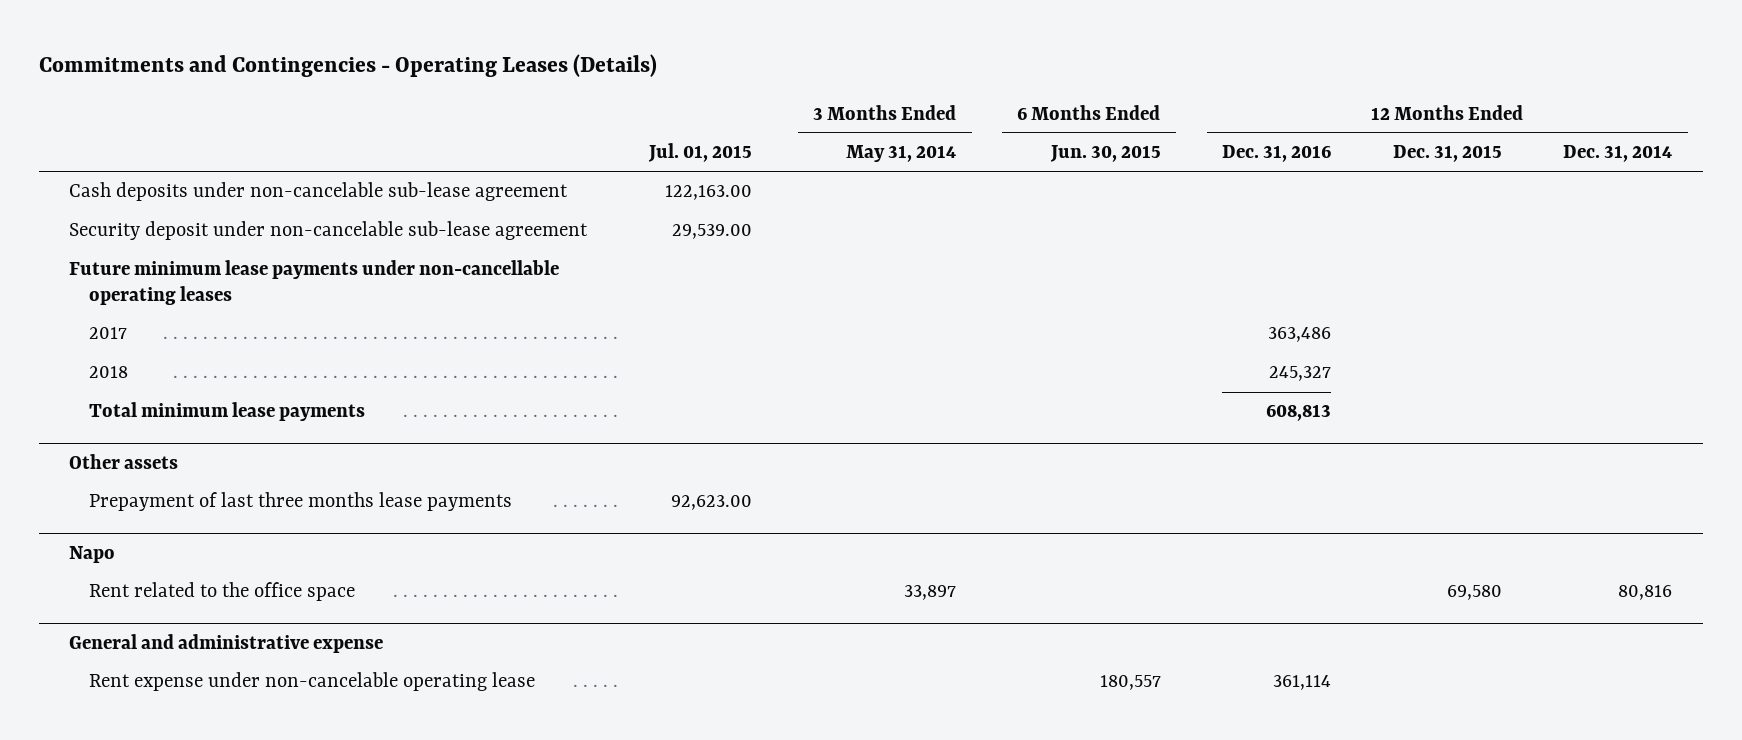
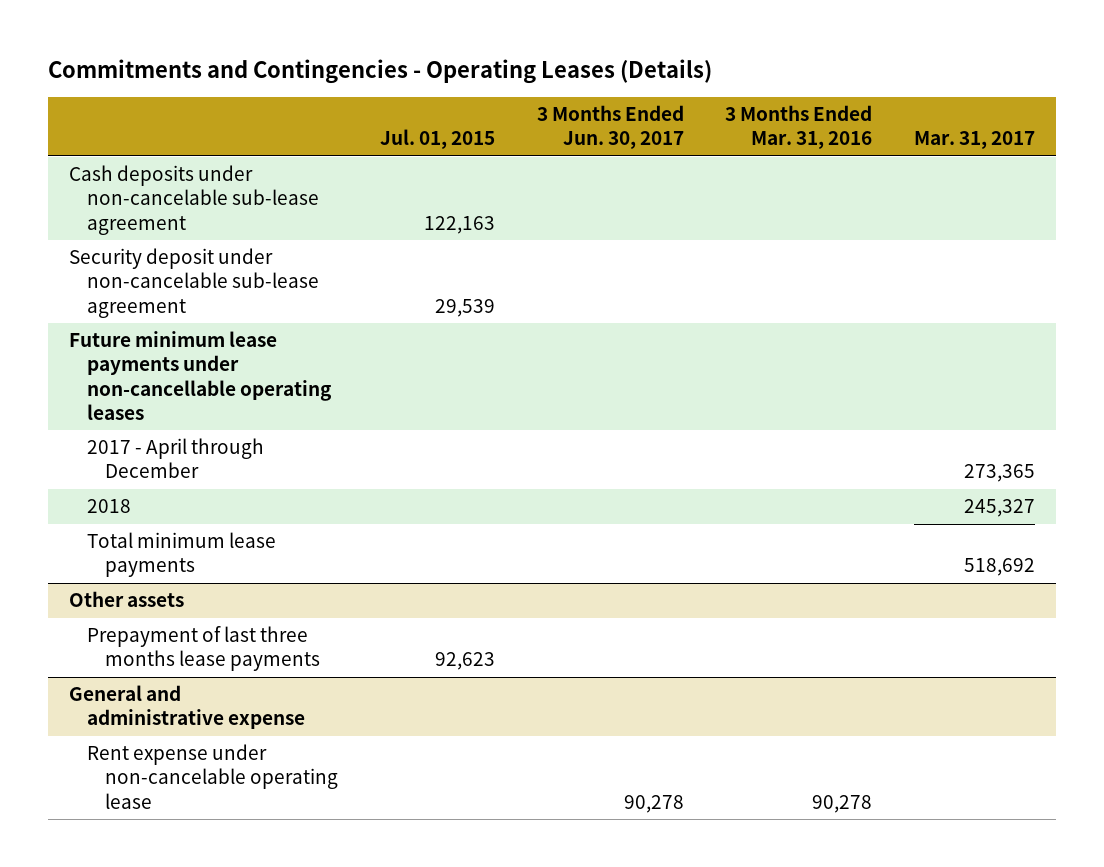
- | Jul. 01, 2015 | 3 Months Ended May 31, 2014 | 6 Months Ended Jun. 30, 2015 | 12 Months Ended Dec. 31, 2016 | 12 Months Ended Dec. 31, 2015 | 12 Months Ended Dec. 31, 2014
+ | Jul. 01, 2015 | 3 Months Ended Jun. 30, 2017 | 3 Months Ended Mar. 31, 2016 | Mar. 31, 2017
- Cash deposits under non-cancelable sub-lease agreement | 122,163.00 | | | | |
- Security deposit under non-cancelable sub-lease agreement | 29,539.00 | | | | |
+ Cash deposits under non-cancelable sub-lease agreement | 122,163 | | |
+ Security deposit under non-cancelable sub-lease agreement | 29,539 | | |
- 2017 | | | | 363,486 | |
+ 2017 - April through December | | | | 273,365
@ Other assets
- Prepayment of last three months lease payments | 92,623.00 | | | | |
- Napo
- Rent related to the office space | | 33,897 | | | 69,580 | 80,816
@ Other assets
+ Prepayment of last three months lease payments | 92,623 | | |

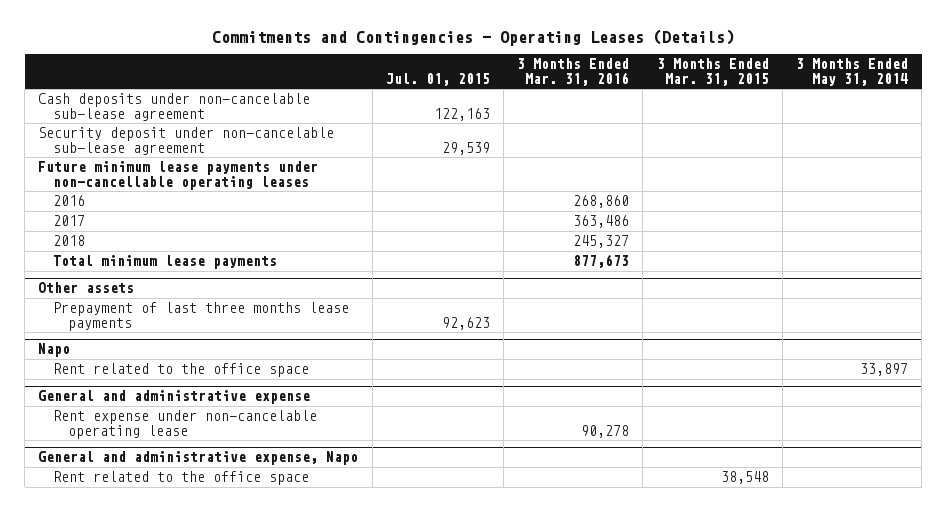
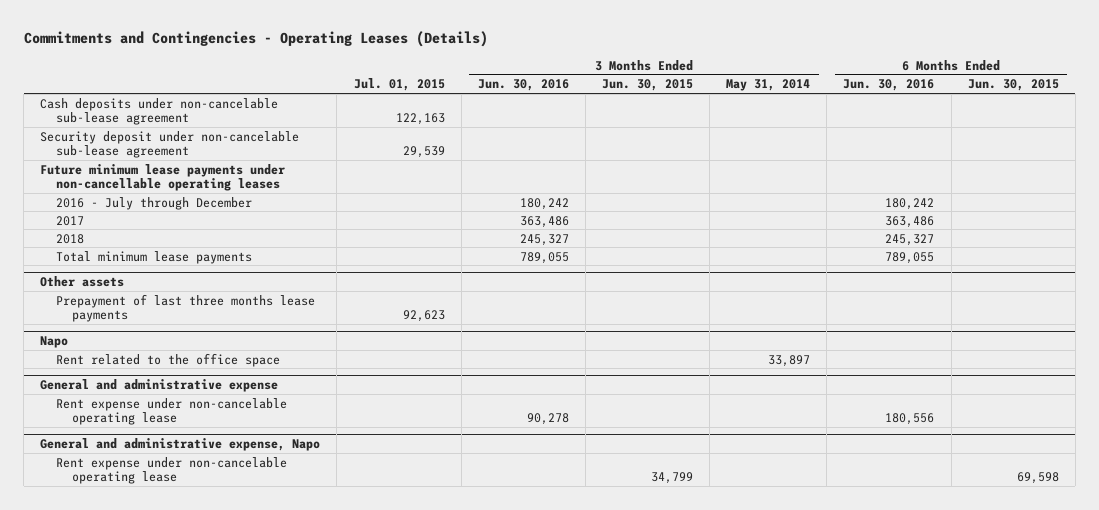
- | Jul. 01, 2015 | 3 Months Ended Mar. 31, 2016 | 3 Months Ended Mar. 31, 2015 | 3 Months Ended May 31, 2014
+ | Jul. 01, 2015 | 3 Months Ended Jun. 30, 2016 | 3 Months Ended Jun. 30, 2015 | 3 Months Ended May 31, 2014 | 6 Months Ended Jun. 30, 2016 | 6 Months Ended Jun. 30, 2015
- 2016 | | 268,860 | |
+ 2016 - July through December | | 180,242 | | | 180,242 |
@ General and administrative expense, Napo
- Rent related to the office space | | | 38,548 |
+ Rent expense under non-cancelable operating lease | | | 34,799 | | | 69,598

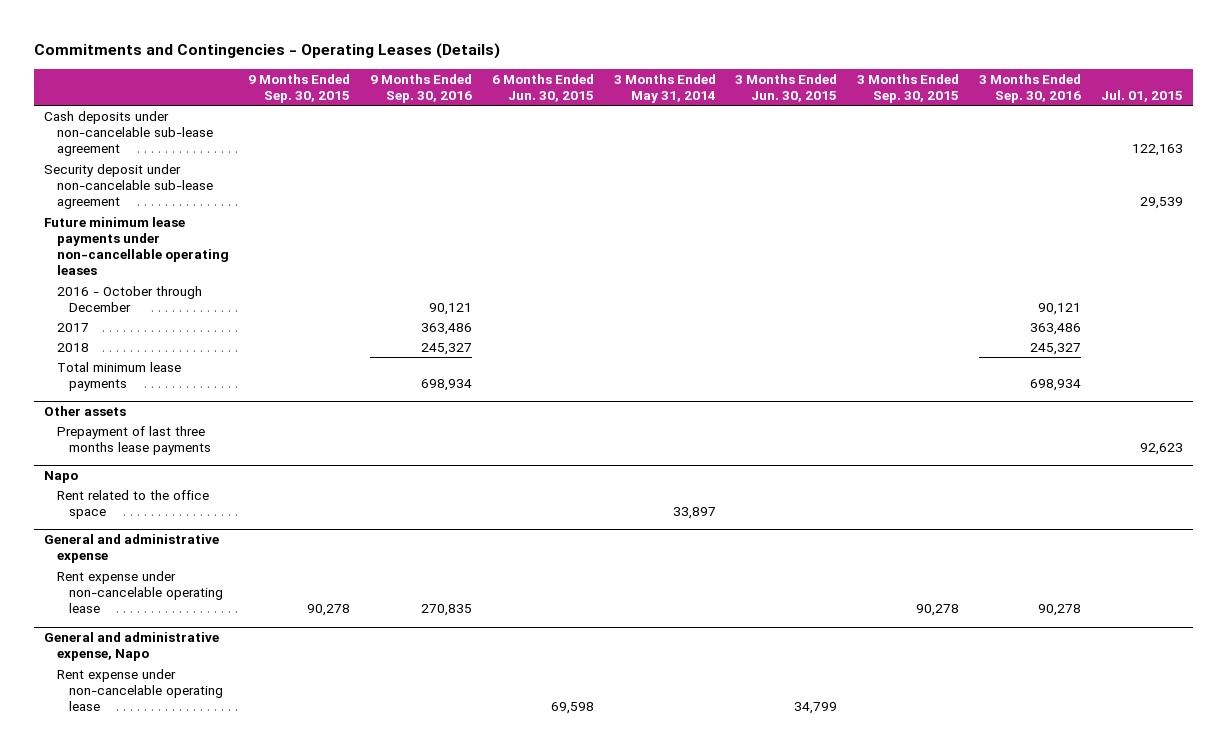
- | Jul. 01, 2015 | 3 Months Ended Jun. 30, 2016 | 3 Months Ended Jun. 30, 2015 | 3 Months Ended May 31, 2014 | 6 Months Ended Jun. 30, 2016 | 6 Months Ended Jun. 30, 2015
+ | 9 Months Ended Sep. 30, 2015 | 9 Months Ended Sep. 30, 2016 | 6 Months Ended Jun. 30, 2015 | 3 Months Ended May 31, 2014 | 3 Months Ended Jun. 30, 2015 | 3 Months Ended Sep. 30, 2015 | 3 Months Ended Sep. 30, 2016 | Jul. 01, 2015
- 2016 - July through December | | 180,242 | | | 180,242 |
+ 2016 - October through December | | 90,121 | | | | | 90,121 |

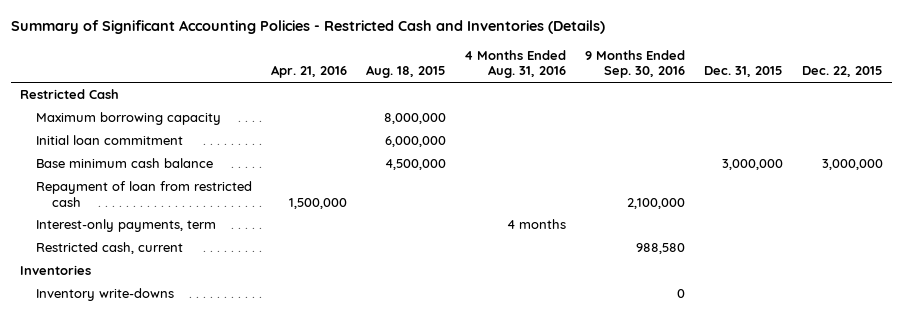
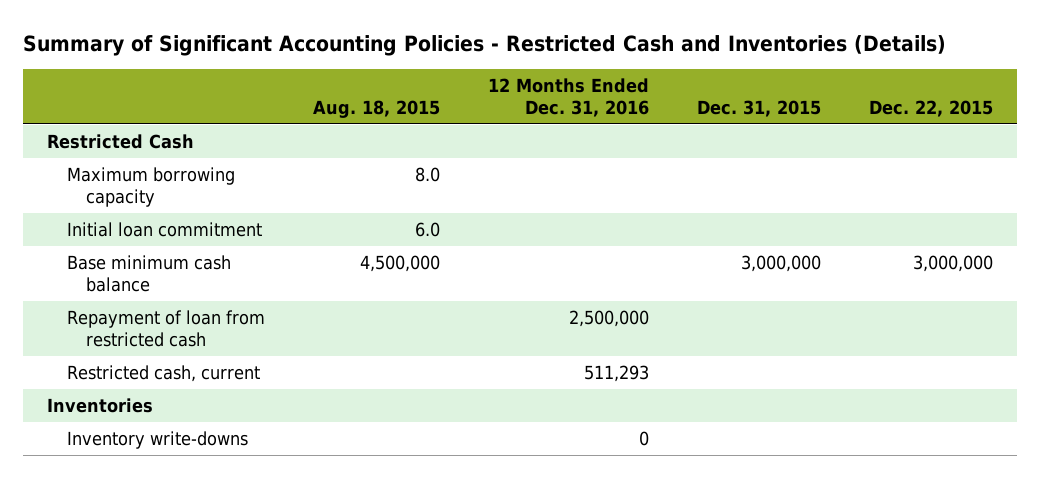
- | Apr. 21, 2016 | Aug. 18, 2015 | 4 Months Ended Aug. 31, 2016 | 9 Months Ended Sep. 30, 2016 | Dec. 31, 2015 | Dec. 22, 2015
+ | Aug. 18, 2015 | 12 Months Ended Dec. 31, 2016 | Dec. 31, 2015 | Dec. 22, 2015
- Maximum borrowing capacity | | 8,000,000 | | | |
- Initial loan commitment | | 6,000,000 | | | |
+ Maximum borrowing capacity | 8.0 | | |
+ Initial loan commitment | 6.0 | | |
- Interest-only payments, term | | | 4 months | | |

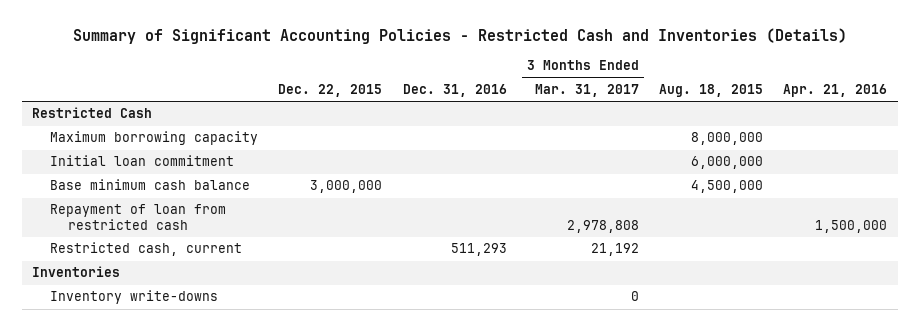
- | Aug. 18, 2015 | 12 Months Ended Dec. 31, 2016 | Dec. 31, 2015 | Dec. 22, 2015
+ | Dec. 22, 2015 | Dec. 31, 2016 | 3 Months Ended Mar. 31, 2017 | Aug. 18, 2015 | Apr. 21, 2016
- Maximum borrowing capacity | 8.0 | | |
- Initial loan commitment | 6.0 | | |
+ Maximum borrowing capacity | | | | 8,000,000 |
+ Initial loan commitment | | | | 6,000,000 |

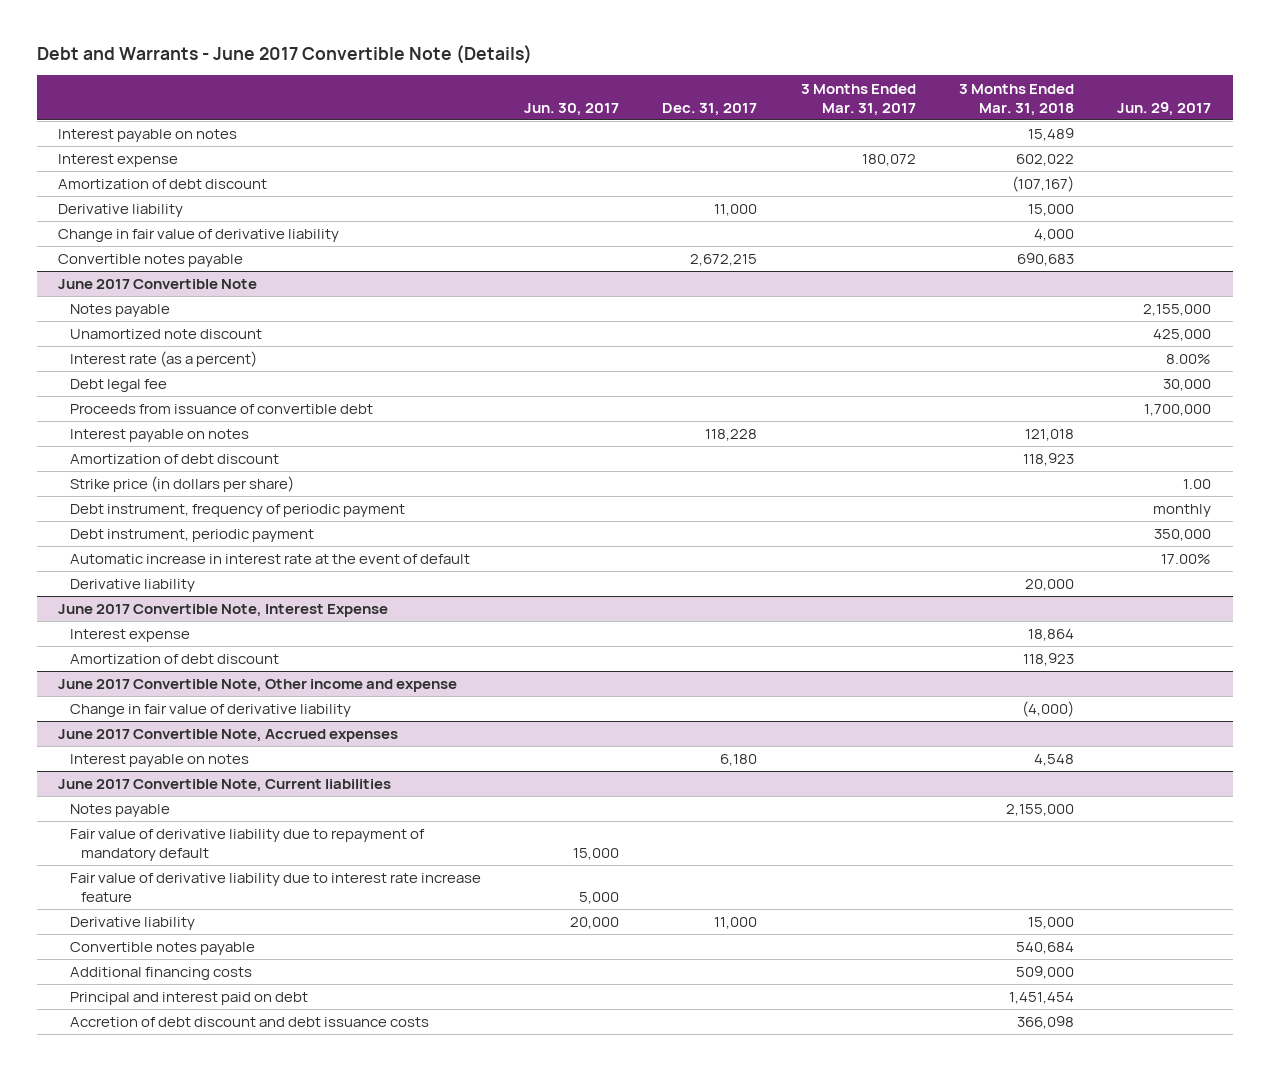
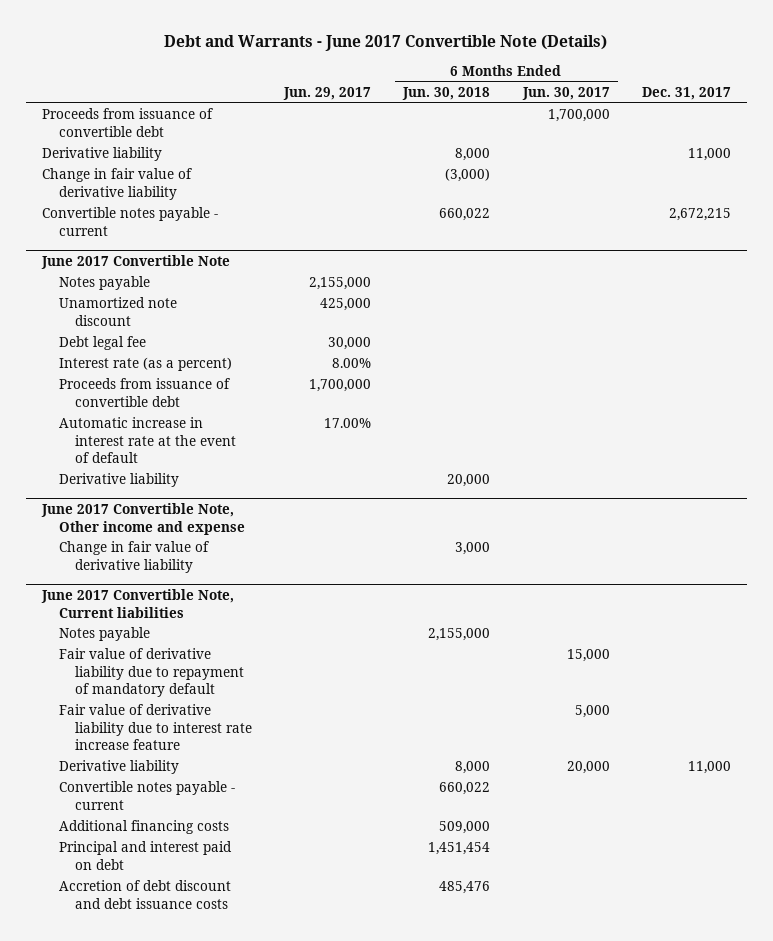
- | Jun. 30, 2017 | Dec. 31, 2017 | 3 Months Ended Mar. 31, 2017 | 3 Months Ended Mar. 31, 2018 | Jun. 29, 2017
+ | Jun. 29, 2017 | 6 Months Ended Jun. 30, 2018 | 6 Months Ended Jun. 30, 2017 | Dec. 31, 2017
- Interest payable on notes | | | | 15,489 |
- Interest expense | | | 180,072 | 602,022 |
- Amortization of debt discount | | | | (107,167) |
+ Proceeds from issuance of convertible debt | | | 1,700,000 |
- Convertible notes payable | | 2,672,215 | | 690,683 |
+ Convertible notes payable - current | | 660,022 | | 2,672,215
@ June 2017 Convertible Note
moved down: Interest rate (as a percent) | 8.00% | | |
- Interest payable on notes | | 118,228 | | 121,018 |
- Amortization of debt discount | | | | 118,923 |
- Strike price (in dollars per share) | | | | | 1.00
- Debt instrument, frequency of periodic payment | | | | | monthly
- Debt instrument, periodic payment | | | | | 350,000
- June 2017 Convertible Note, Interest Expense
- Interest expense | | | | 18,864 |
- Amortization of debt discount | | | | 118,923 |
- June 2017 Convertible Note, Accrued expenses
- Interest payable on notes | | 6,180 | | 4,548 |
@ June 2017 Convertible Note, Current liabilities
- Convertible notes payable | | | | 540,684 |
+ Convertible notes payable - current | | 660,022 | |

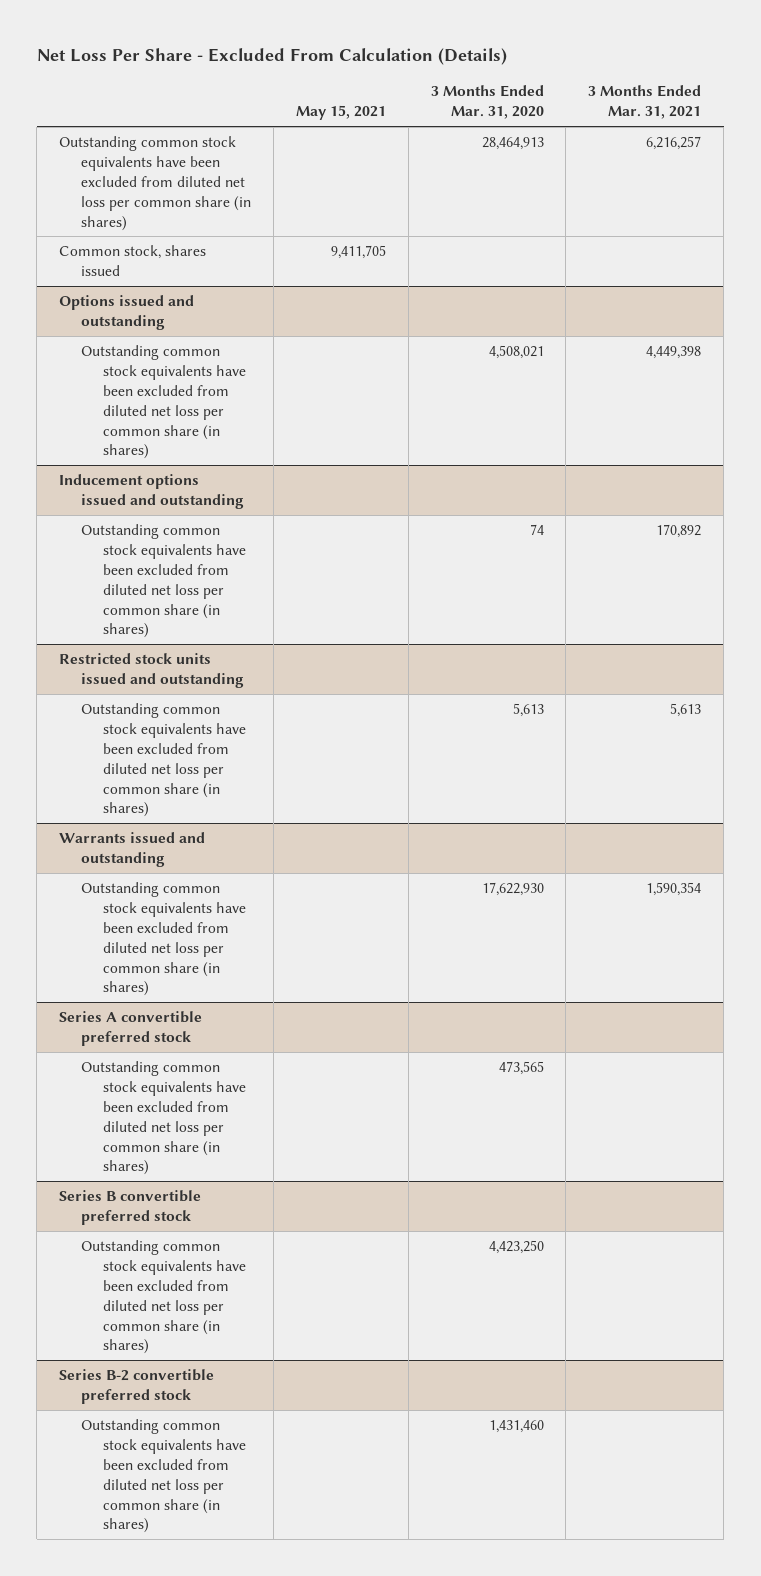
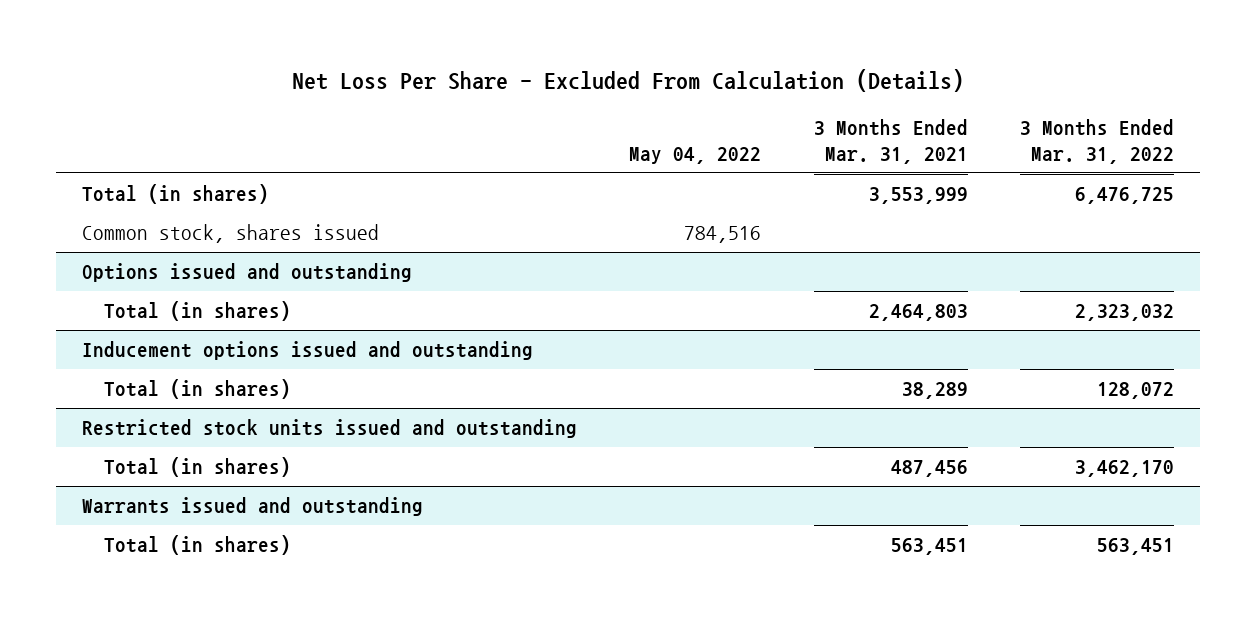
- | May 15, 2021 | 3 Months Ended Mar. 31, 2020 | 3 Months Ended Mar. 31, 2021
+ | May 04, 2022 | 3 Months Ended Mar. 31, 2021 | 3 Months Ended Mar. 31, 2022
- Outstanding common stock equivalents have been excluded from diluted net loss per common share (in shares) | | 28,464,913 | 6,216,257
+ Total (in shares) | | 3,553,999 | 6,476,725
@ Options issued and outstanding
- Outstanding common stock equivalents have been excluded from diluted net loss per common share (in shares) | | 4,508,021 | 4,449,398
+ Total (in shares) | | 2,464,803 | 2,323,032
@ Inducement options issued and outstanding
- Outstanding common stock equivalents have been excluded from diluted net loss per common share (in shares) | | 74 | 170,892
+ Total (in shares) | | 38,289 | 128,072
@ Restricted stock units issued and outstanding
- Outstanding common stock equivalents have been excluded from diluted net loss per common share (in shares) | | 5,613 | 5,613
+ Total (in shares) | | 487,456 | 3,462,170
@ Warrants issued and outstanding
- Outstanding common stock equivalents have been excluded from diluted net loss per common share (in shares) | | 17,622,930 | 1,590,354
- Series A convertible preferred stock
- Outstanding common stock equivalents have been excluded from diluted net loss per common share (in shares) | | 473,565 |
- Series B convertible preferred stock
- Outstanding common stock equivalents have been excluded from diluted net loss per common share (in shares) | | 4,423,250 |
- Series B-2 convertible preferred stock
- Outstanding common stock equivalents have been excluded from diluted net loss per common share (in shares) | | 1,431,460 |
@ Warrants issued and outstanding
+ Total (in shares) | | 563,451 | 563,451

